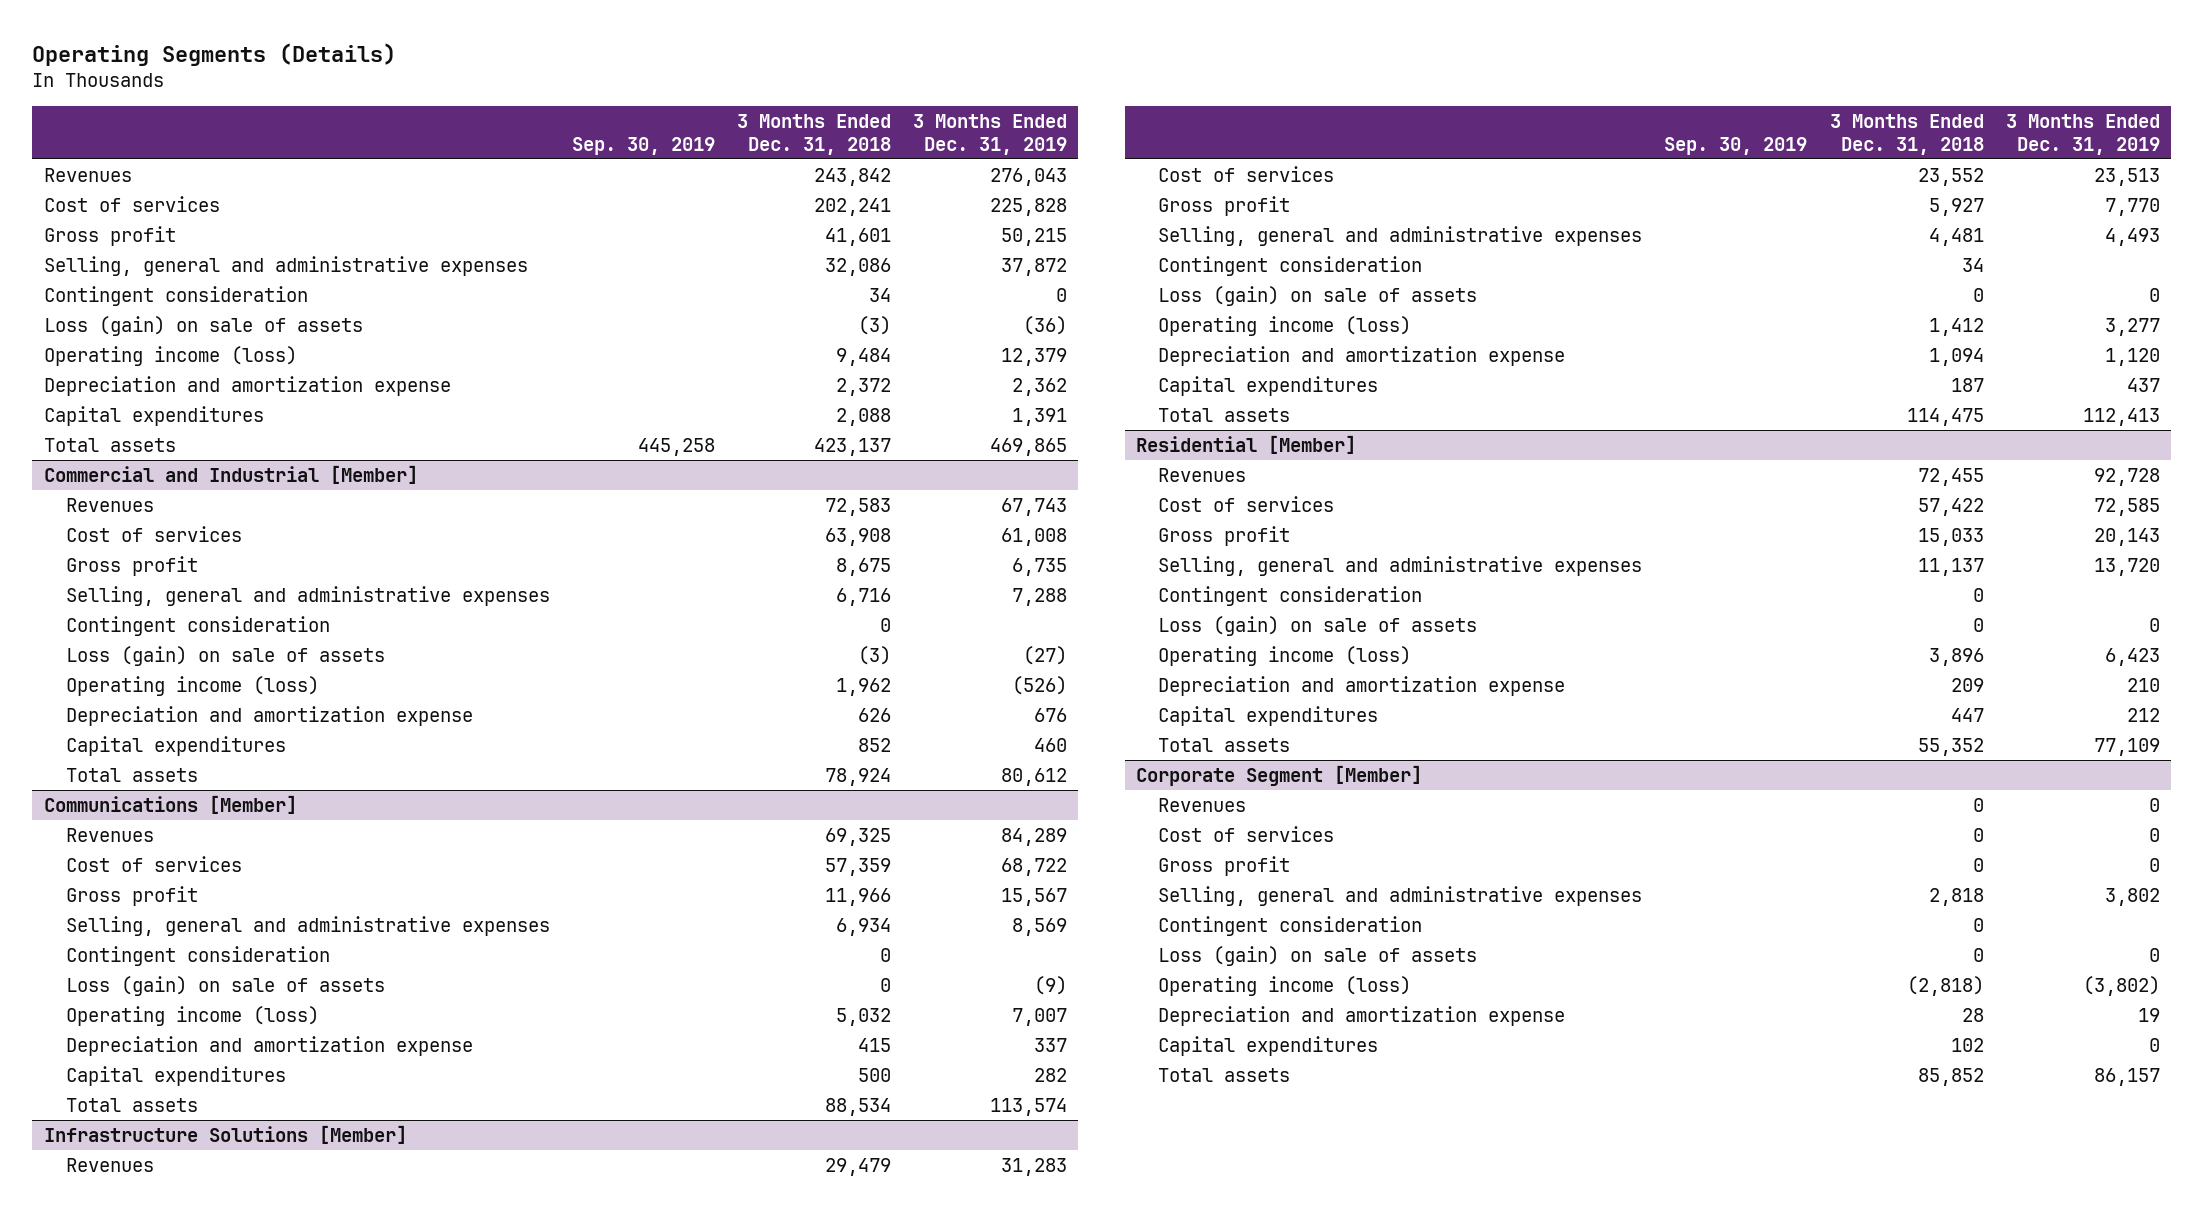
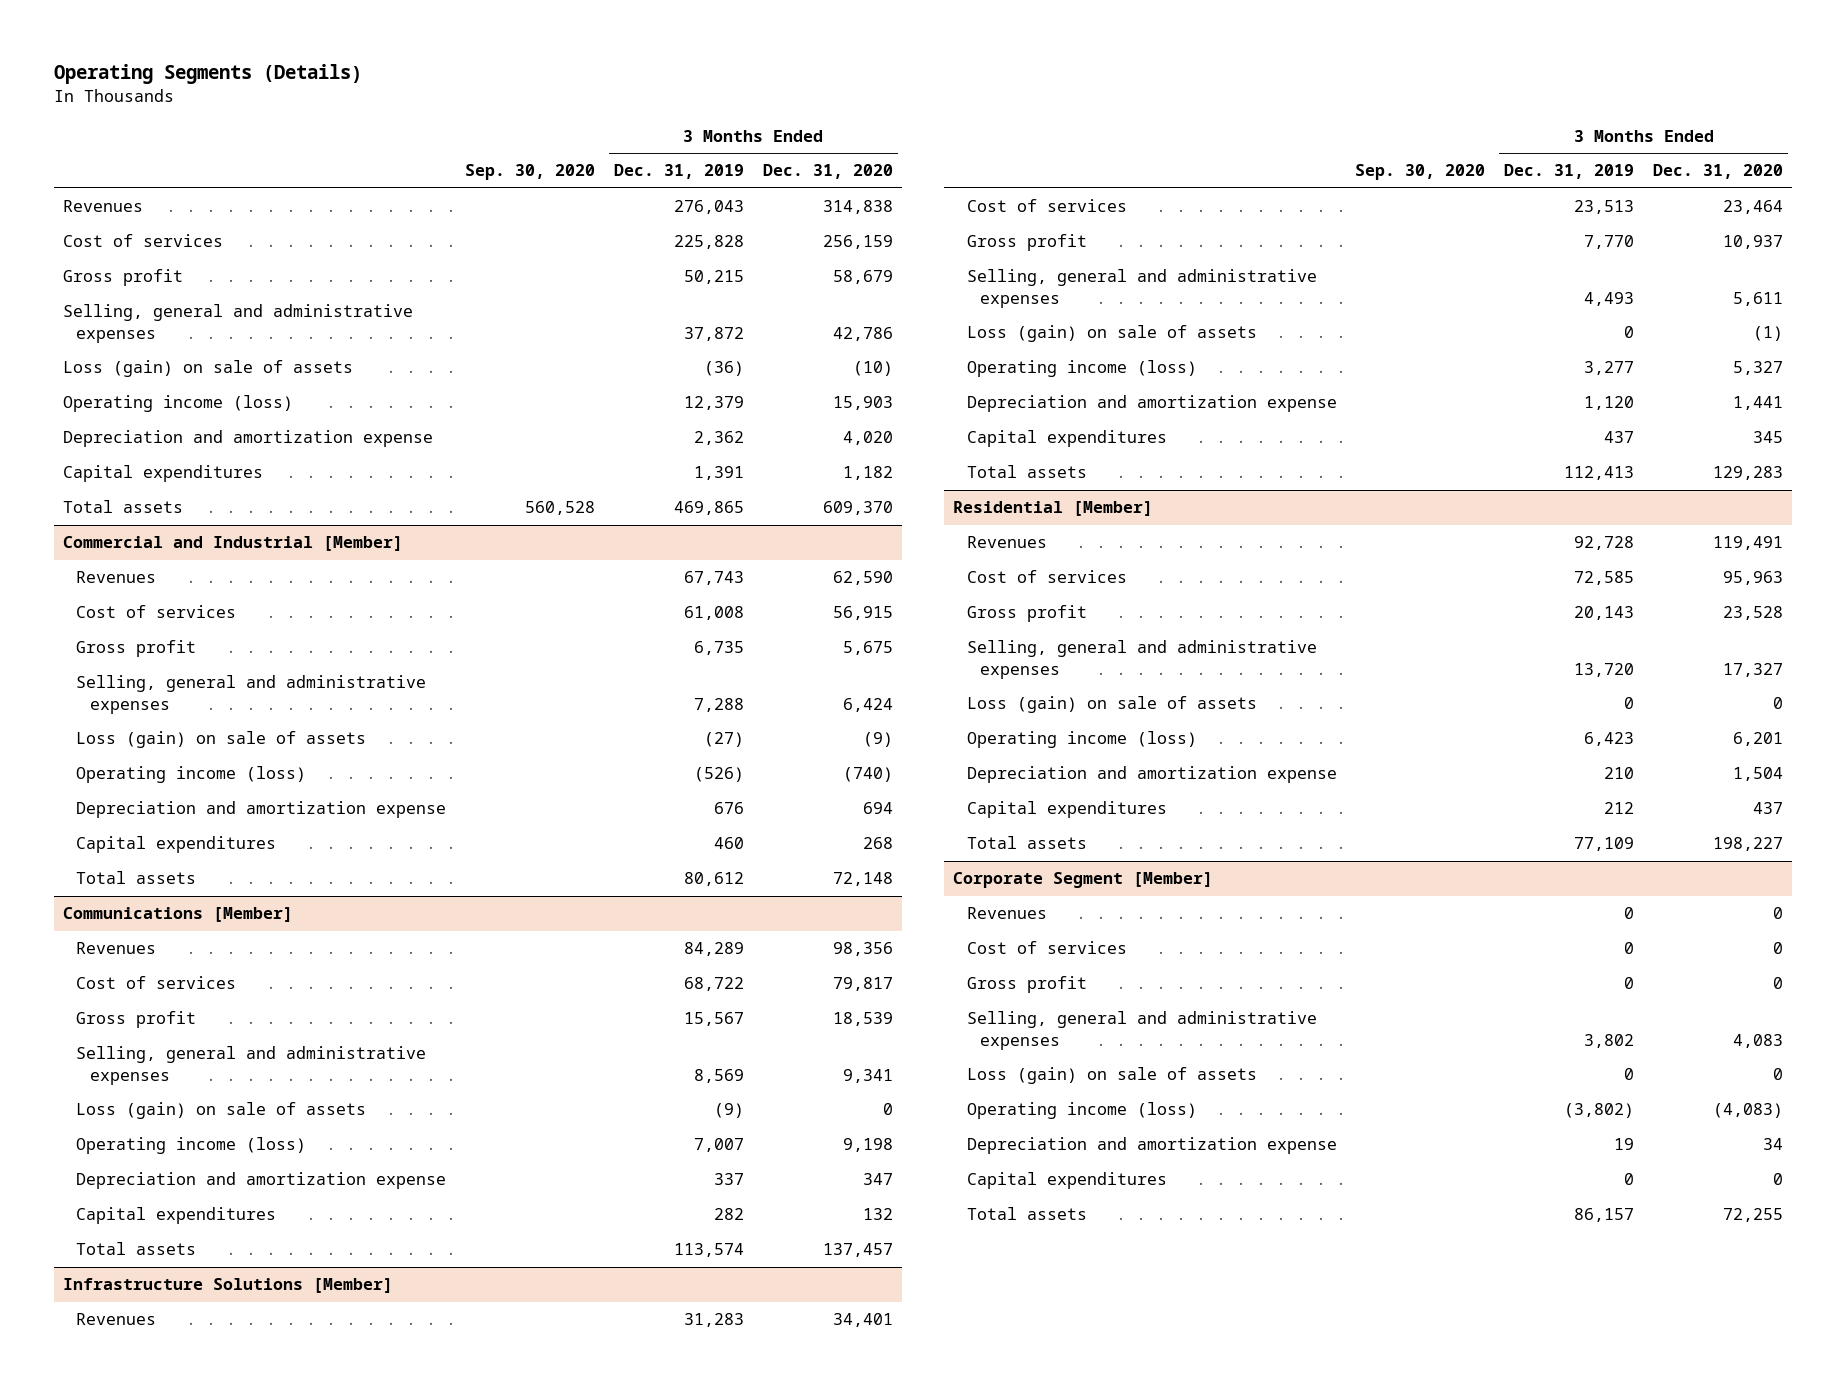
- | Sep. 30, 2019 | 3 Months Ended Dec. 31, 2018 | 3 Months Ended Dec. 31, 2019
+ | Sep. 30, 2020 | 3 Months Ended Dec. 31, 2019 | 3 Months Ended Dec. 31, 2020
- Contingent consideration | | 34 | 0
@ Commercial and Industrial [Member]
- Contingent consideration | | 0 |
@ Communications [Member]
- Contingent consideration | | 0 |
@ Infrastructure Solutions [Member]
- Contingent consideration | | 34 |
@ Residential [Member]
- Contingent consideration | | 0 |
@ Corporate Segment [Member]
- Contingent consideration | | 0 |

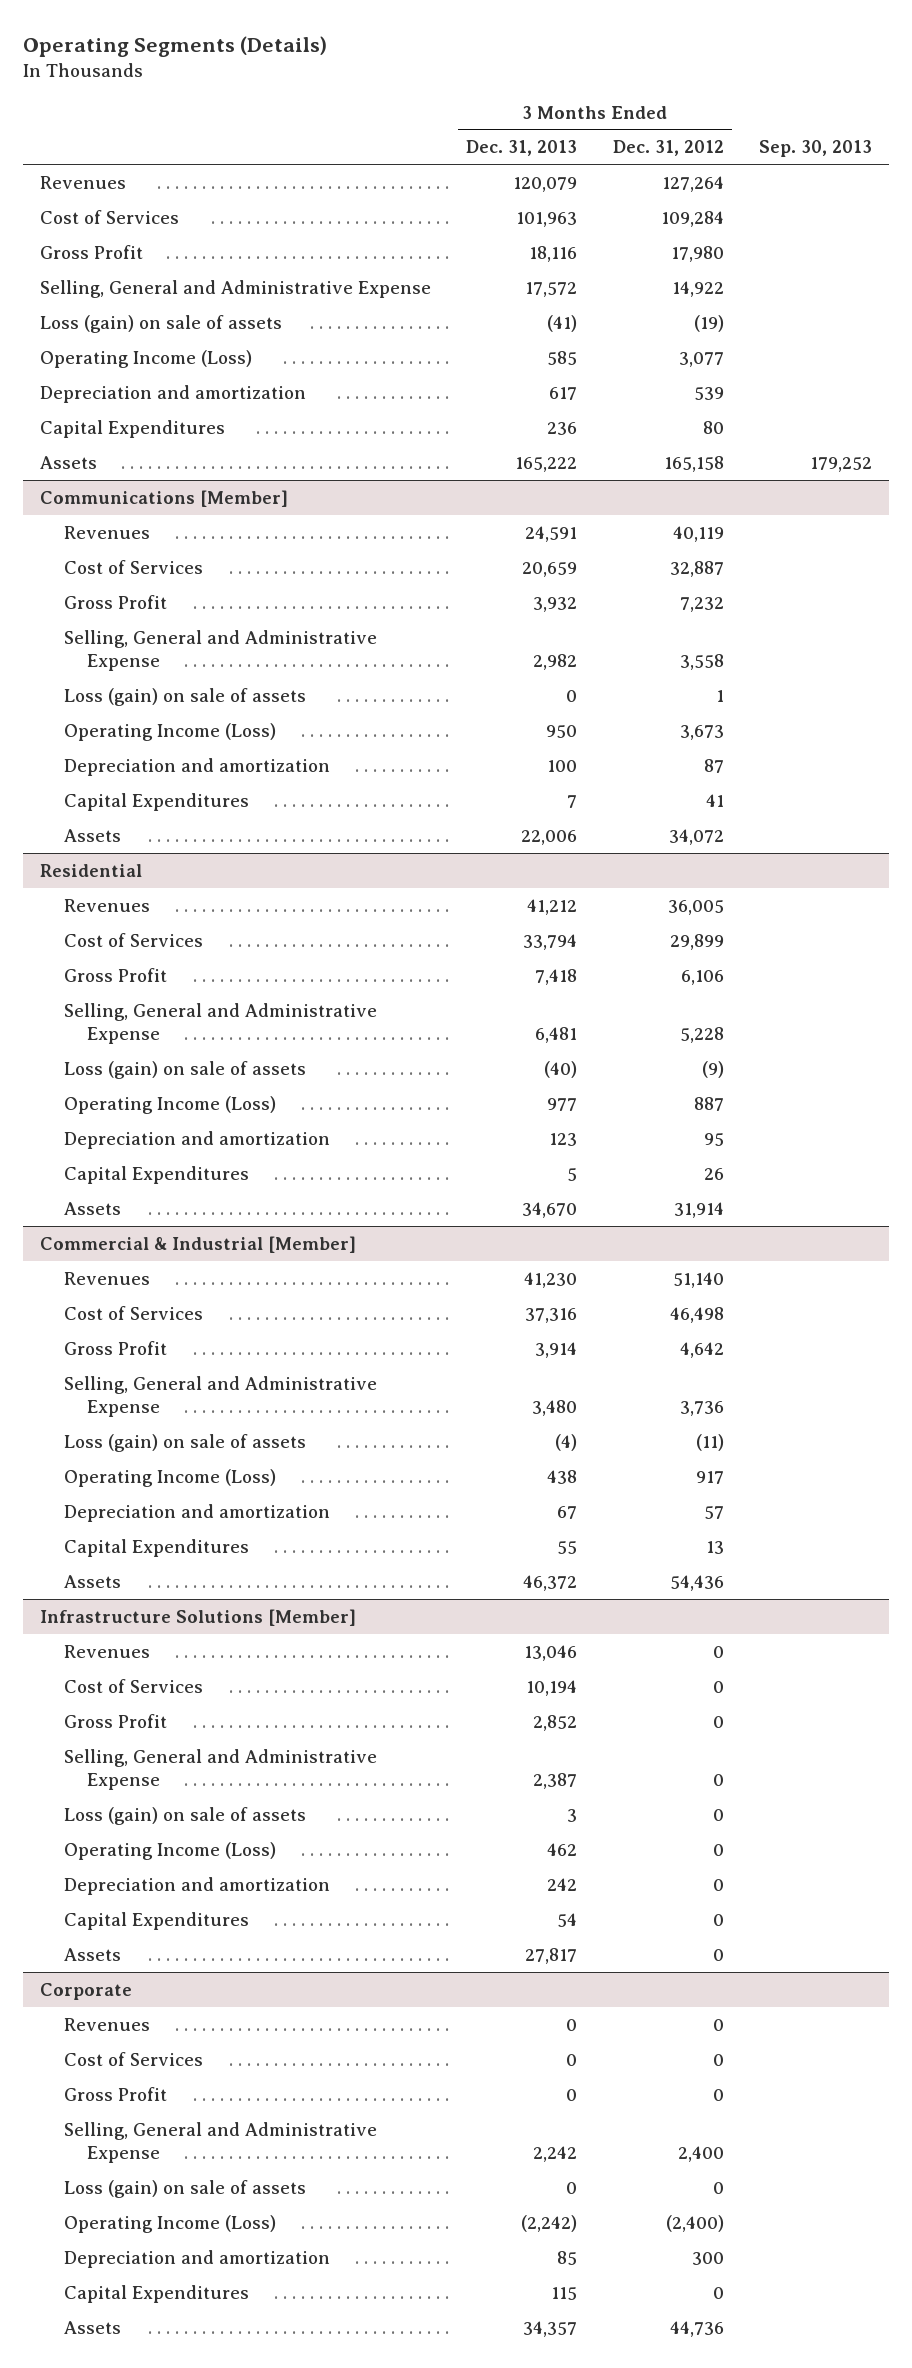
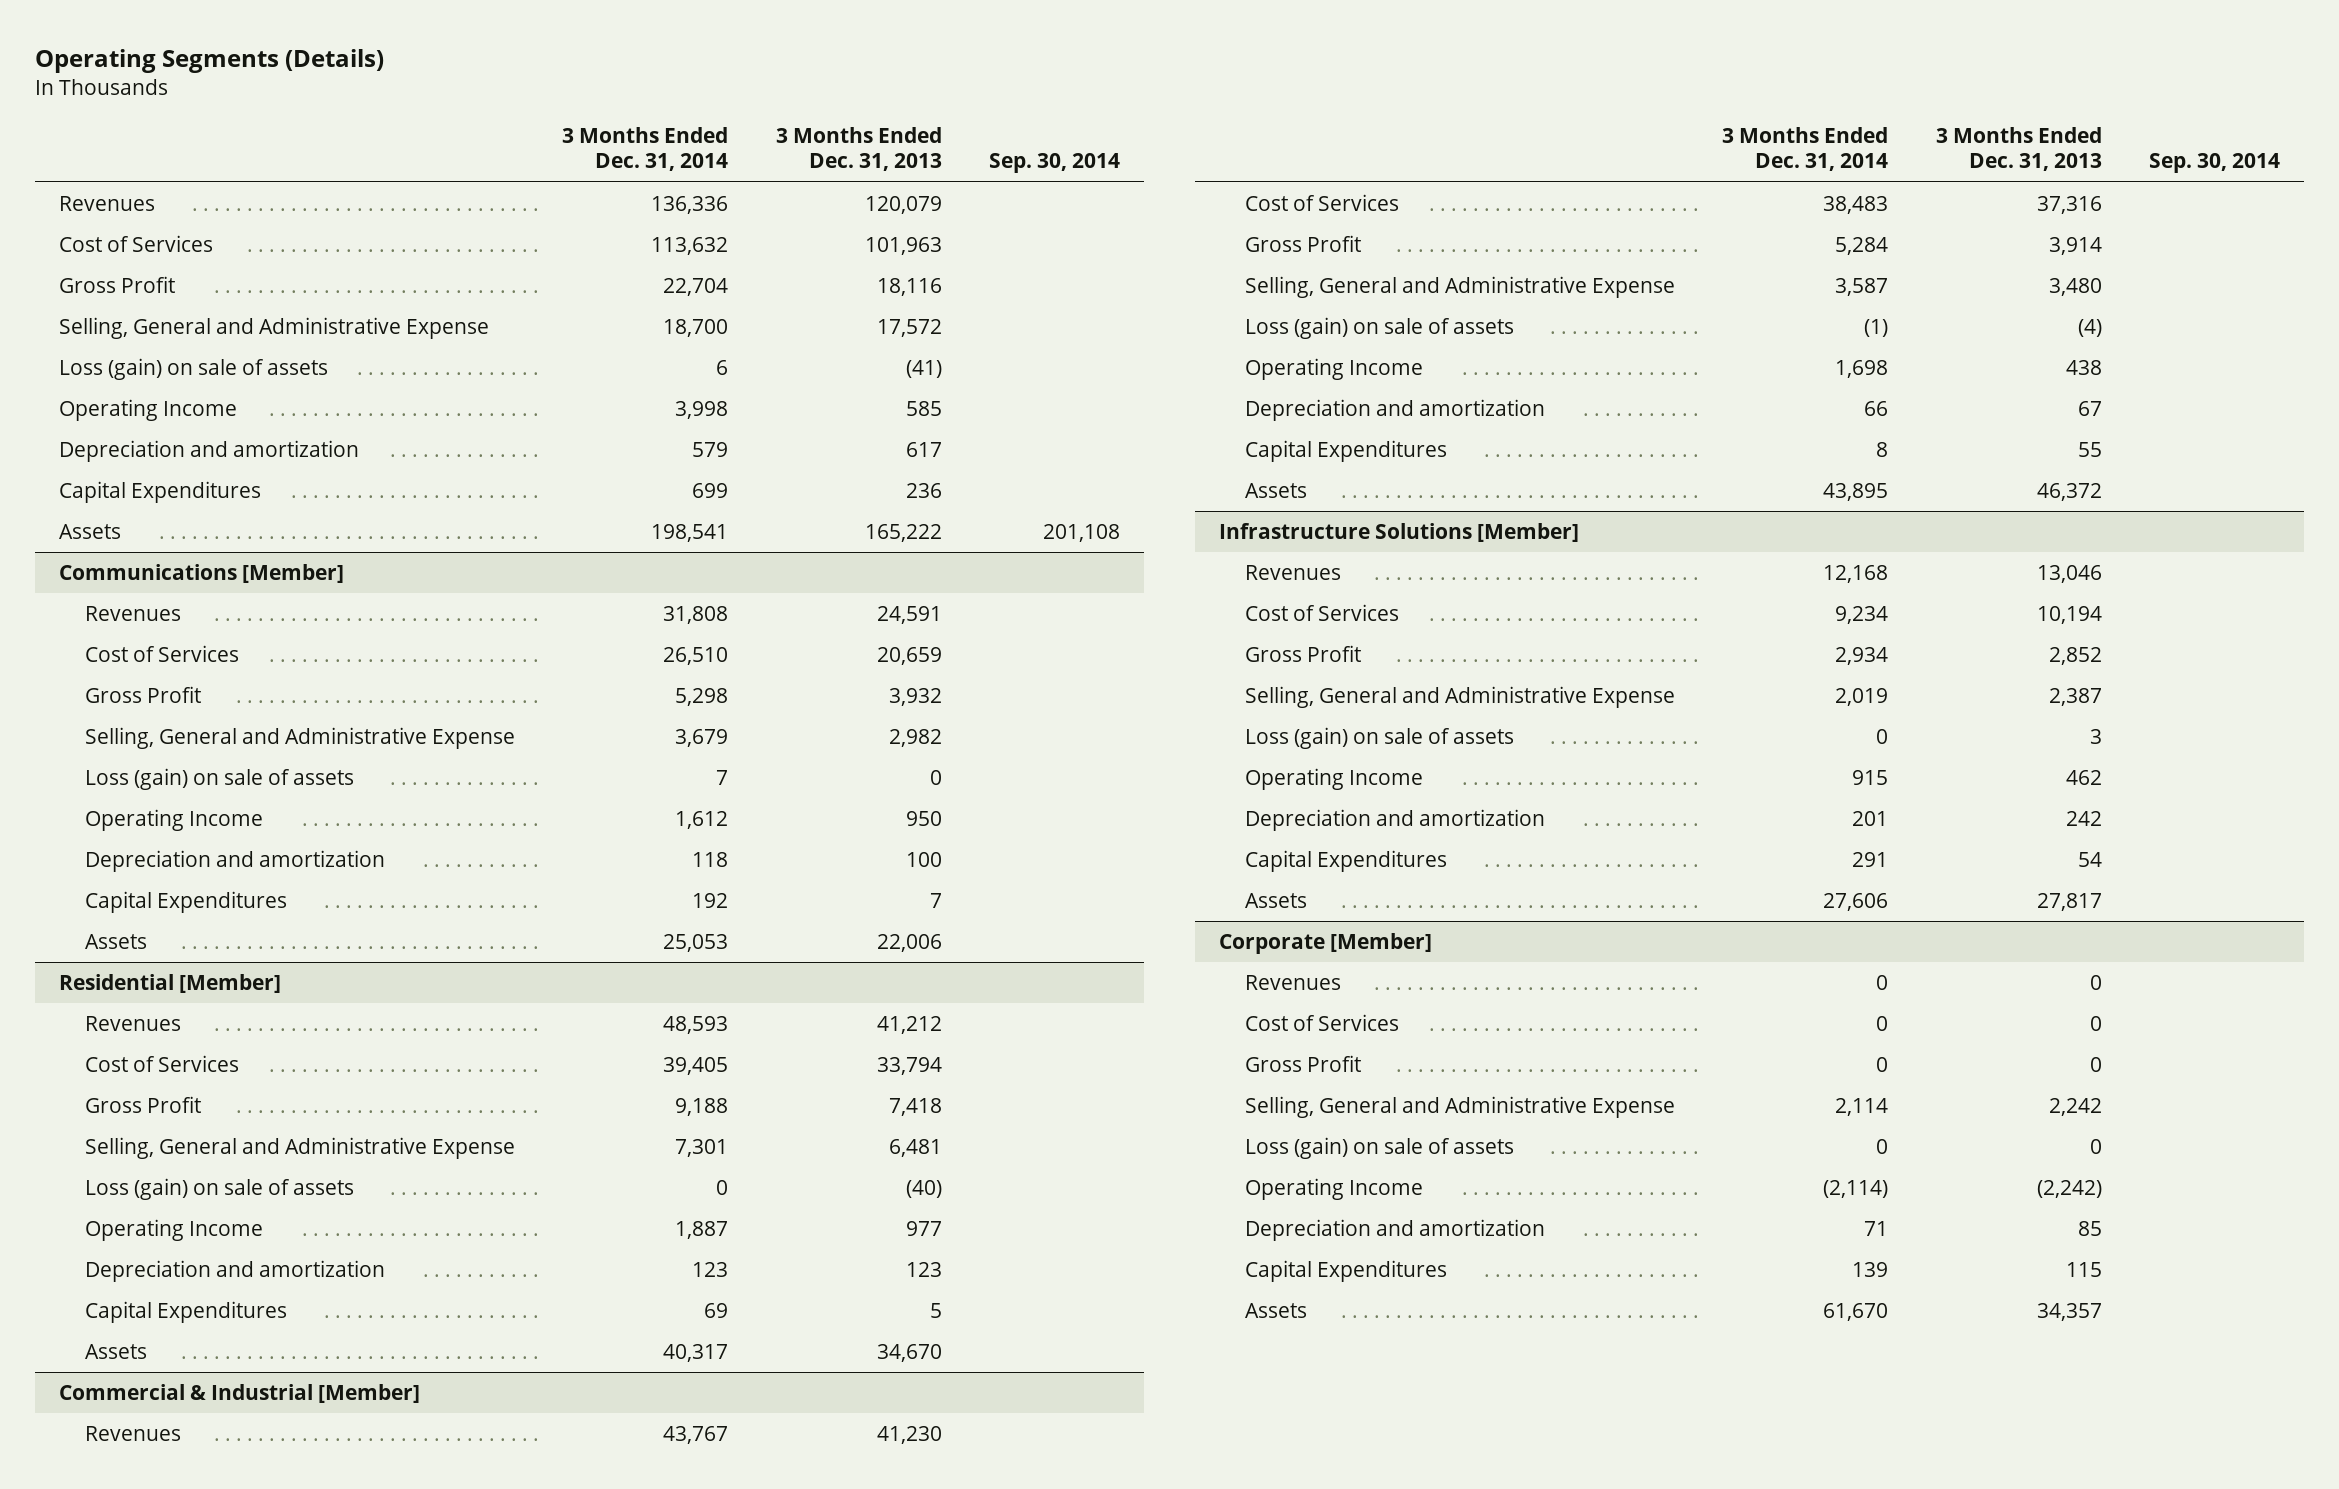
- | 3 Months Ended Dec. 31, 2013 | 3 Months Ended Dec. 31, 2012 | Sep. 30, 2013
+ | 3 Months Ended Dec. 31, 2014 | 3 Months Ended Dec. 31, 2013 | Sep. 30, 2014
- Operating Income (Loss) | 585 | 3,077 |
+ Operating Income | 3,998 | 585 |
@ Communications [Member]
- Operating Income (Loss) | 950 | 3,673 |
+ Operating Income | 1,612 | 950 |
- Residential
+ Residential [Member]
- Operating Income (Loss) | 977 | 887 |
+ Operating Income | 1,887 | 977 |
@ Commercial & Industrial [Member]
- Operating Income (Loss) | 438 | 917 |
+ Operating Income | 1,698 | 438 |
@ Infrastructure Solutions [Member]
- Operating Income (Loss) | 462 | 0 |
+ Operating Income | 915 | 462 |
- Corporate
+ Corporate [Member]
- Operating Income (Loss) | (2,242) | (2,400) |
+ Operating Income | (2,114) | (2,242) |

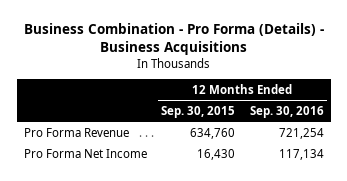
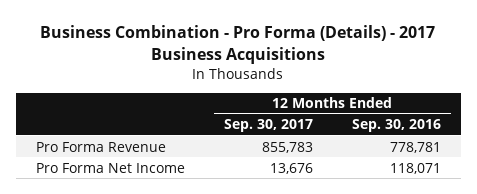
- Business Combination - Pro Forma (Details) - Business Acquisitions
+ Business Combination - Pro Forma (Details) - 2017 Business Acquisitions
- | 12 Months Ended Sep. 30, 2015 | 12 Months Ended Sep. 30, 2016
+ | 12 Months Ended Sep. 30, 2017 | 12 Months Ended Sep. 30, 2016
- Pro Forma Revenue | 634,760 | 721,254
- Pro Forma Net Income | 16,430 | 117,134
+ Pro Forma Revenue | 855,783 | 778,781
+ Pro Forma Net Income | 13,676 | 118,071

